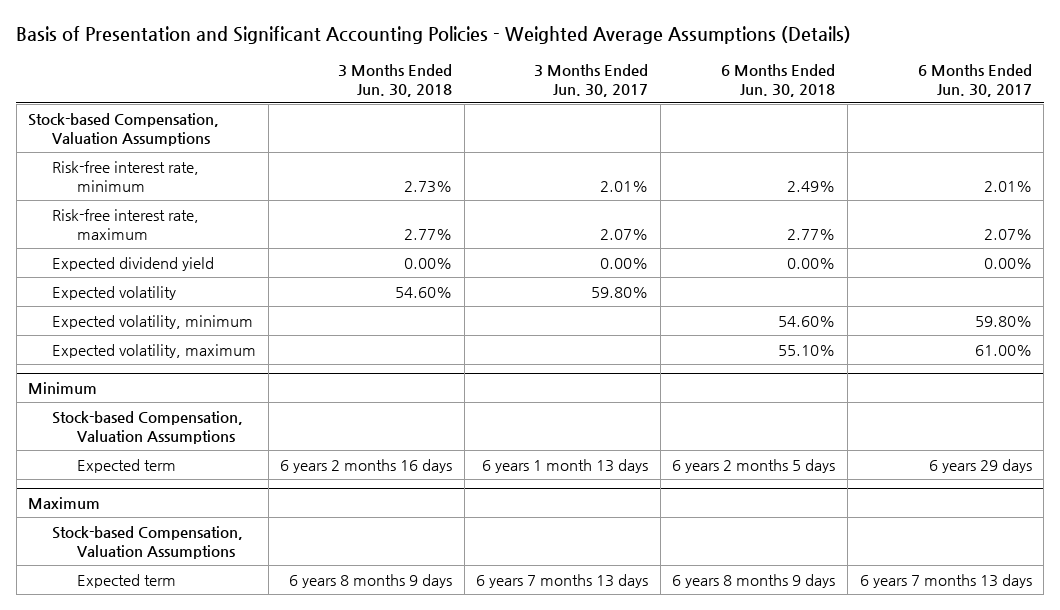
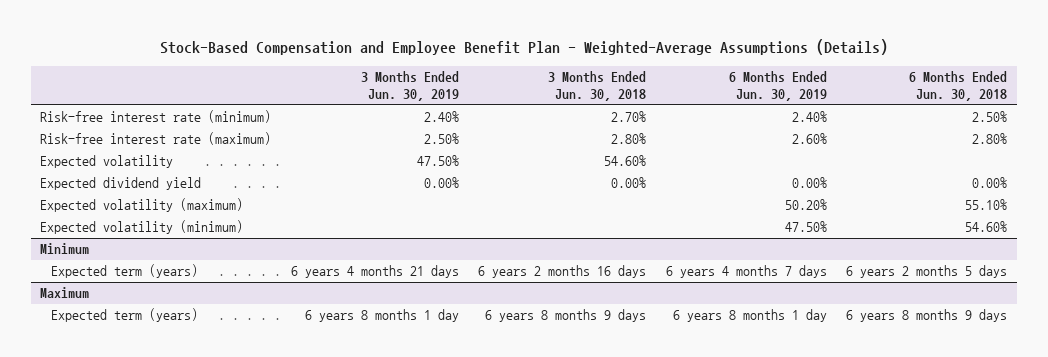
- Basis of Presentation and Significant Accounting Policies - Weighted Average Assumptions (Details)
+ Stock-Based Compensation and Employee Benefit Plan - Weighted-Average Assumptions (Details)
- | 3 Months Ended Jun. 30, 2018 | 3 Months Ended Jun. 30, 2017 | 6 Months Ended Jun. 30, 2018 | 6 Months Ended Jun. 30, 2017
+ | 3 Months Ended Jun. 30, 2019 | 3 Months Ended Jun. 30, 2018 | 6 Months Ended Jun. 30, 2019 | 6 Months Ended Jun. 30, 2018
- Stock-based Compensation, Valuation Assumptions
- Risk-free interest rate, minimum | 2.73% | 2.01% | 2.49% | 2.01%
- Risk-free interest rate, maximum | 2.77% | 2.07% | 2.77% | 2.07%
+ Risk-free interest rate (minimum) | 2.40% | 2.70% | 2.40% | 2.50%
+ Risk-free interest rate (maximum) | 2.50% | 2.80% | 2.60% | 2.80%
- Expected volatility, minimum | | | 54.60% | 59.80%
- Expected volatility, maximum | | | 55.10% | 61.00%
moved down: Expected dividend yield | 0.00% | 0.00% | 0.00% | 0.00%
+ Expected volatility (maximum) | | | 50.20% | 55.10%
+ Expected volatility (minimum) | | | 47.50% | 54.60%
@ Minimum
- Stock-based Compensation, Valuation Assumptions
- Expected term | 6 years 2 months 16 days | 6 years 1 month 13 days | 6 years 2 months 5 days | 6 years 29 days
+ Expected term (years) | 6 years 4 months 21 days | 6 years 2 months 16 days | 6 years 4 months 7 days | 6 years 2 months 5 days
@ Maximum
- Stock-based Compensation, Valuation Assumptions
- Expected term | 6 years 8 months 9 days | 6 years 7 months 13 days | 6 years 8 months 9 days | 6 years 7 months 13 days
+ Expected term (years) | 6 years 8 months 1 day | 6 years 8 months 9 days | 6 years 8 months 1 day | 6 years 8 months 9 days

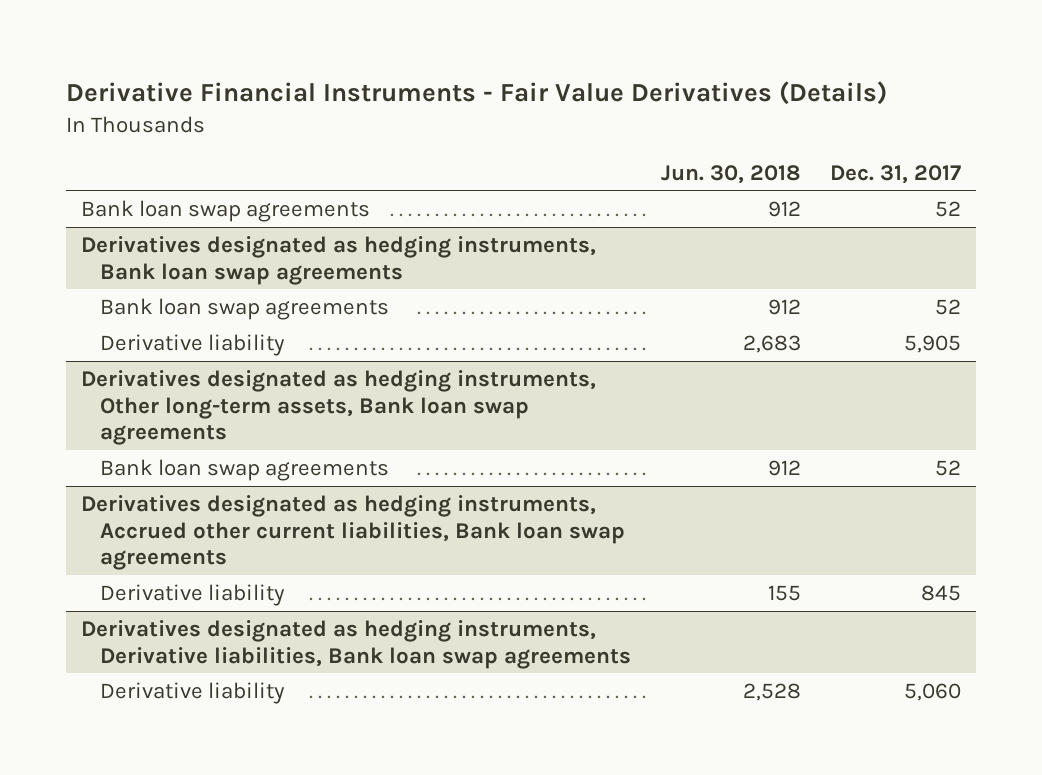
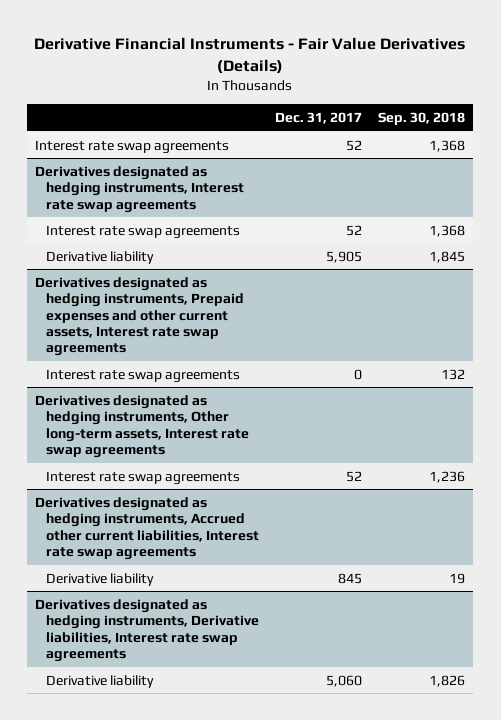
- | Jun. 30, 2018 | Dec. 31, 2017
+ | Dec. 31, 2017 | Sep. 30, 2018
- Bank loan swap agreements | 912 | 52
- Derivatives designated as hedging instruments, Bank loan swap agreements
- Bank loan swap agreements | 912 | 52
+ Interest rate swap agreements | 52 | 1,368
+ Derivatives designated as hedging instruments, Interest rate swap agreements
+ Interest rate swap agreements | 52 | 1,368
- Derivatives designated as hedging instruments, Other long-term assets, Bank loan swap agreements
- Bank loan swap agreements | 912 | 52
- Derivatives designated as hedging instruments, Accrued other current liabilities, Bank loan swap agreements
+ Derivatives designated as hedging instruments, Prepaid expenses and other current assets, Interest rate swap agreements
+ Interest rate swap agreements | 0 | 132
+ Derivatives designated as hedging instruments, Other long-term assets, Interest rate swap agreements
+ Interest rate swap agreements | 52 | 1,236
+ Derivatives designated as hedging instruments, Accrued other current liabilities, Interest rate swap agreements
- Derivatives designated as hedging instruments, Derivative liabilities, Bank loan swap agreements
+ Derivatives designated as hedging instruments, Derivative liabilities, Interest rate swap agreements

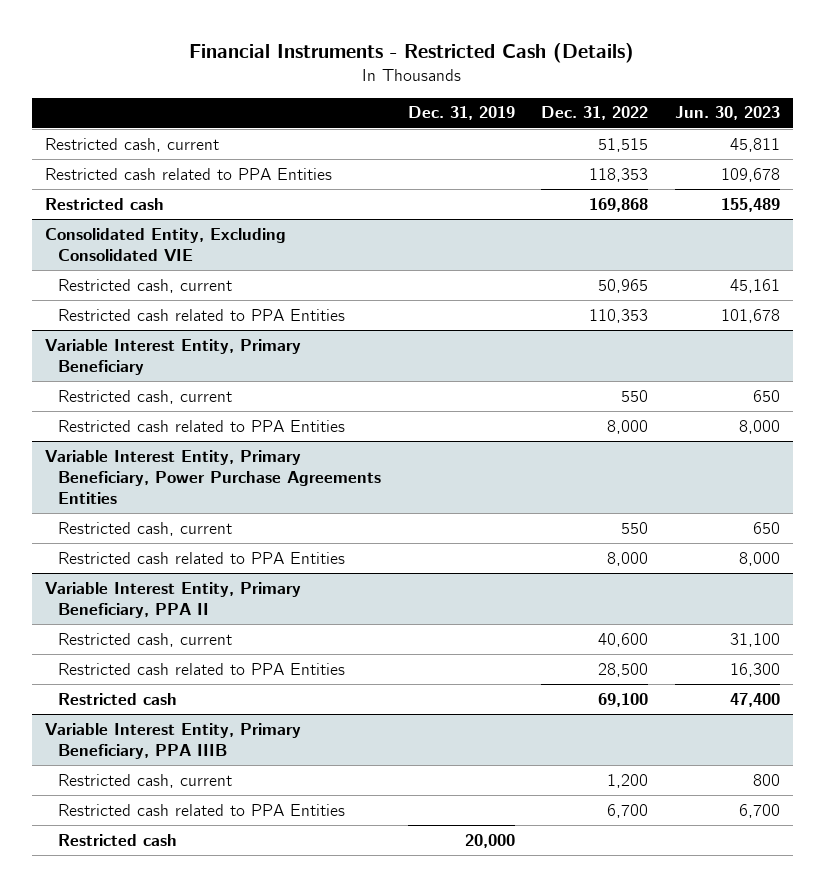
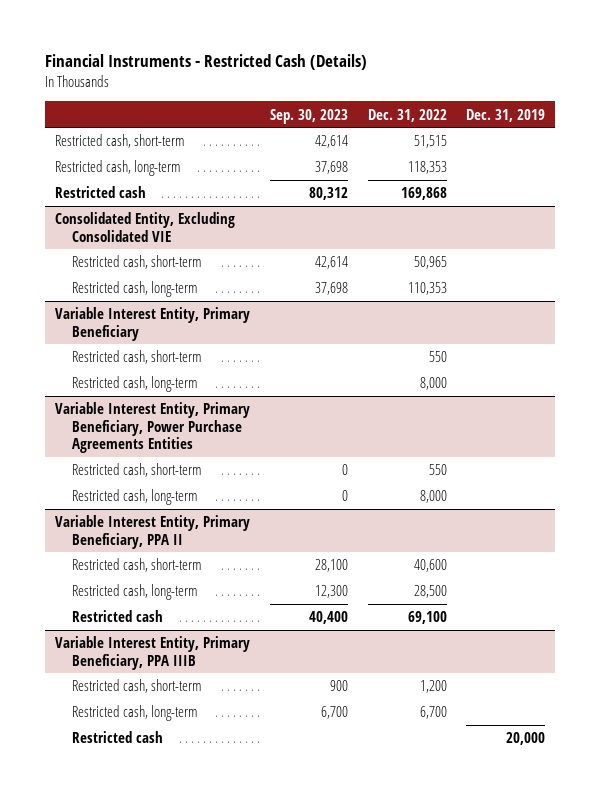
- | Dec. 31, 2019 | Dec. 31, 2022 | Jun. 30, 2023
+ | Sep. 30, 2023 | Dec. 31, 2022 | Dec. 31, 2019
- Restricted cash, current | | 51,515 | 45,811
- Restricted cash related to PPA Entities | | 118,353 | 109,678
+ Restricted cash, short-term | 42,614 | 51,515 |
+ Restricted cash, long-term | 37,698 | 118,353 |
@ Consolidated Entity, Excluding Consolidated VIE
- Restricted cash, current | | 50,965 | 45,161
- Restricted cash related to PPA Entities | | 110,353 | 101,678
+ Restricted cash, short-term | 42,614 | 50,965 |
+ Restricted cash, long-term | 37,698 | 110,353 |
@ Variable Interest Entity, Primary Beneficiary
- Restricted cash, current | | 550 | 650
- Restricted cash related to PPA Entities | | 8,000 | 8,000
+ Restricted cash, short-term | | 550 |
+ Restricted cash, long-term | | 8,000 |
@ Variable Interest Entity, Primary Beneficiary, Power Purchase Agreements Entities
- Restricted cash, current | | 550 | 650
- Restricted cash related to PPA Entities | | 8,000 | 8,000
+ Restricted cash, short-term | 0 | 550 |
+ Restricted cash, long-term | 0 | 8,000 |
@ Variable Interest Entity, Primary Beneficiary, PPA II
- Restricted cash, current | | 40,600 | 31,100
- Restricted cash related to PPA Entities | | 28,500 | 16,300
+ Restricted cash, short-term | 28,100 | 40,600 |
+ Restricted cash, long-term | 12,300 | 28,500 |
@ Variable Interest Entity, Primary Beneficiary, PPA IIIB
- Restricted cash, current | | 1,200 | 800
- Restricted cash related to PPA Entities | | 6,700 | 6,700
+ Restricted cash, short-term | 900 | 1,200 |
+ Restricted cash, long-term | 6,700 | 6,700 |

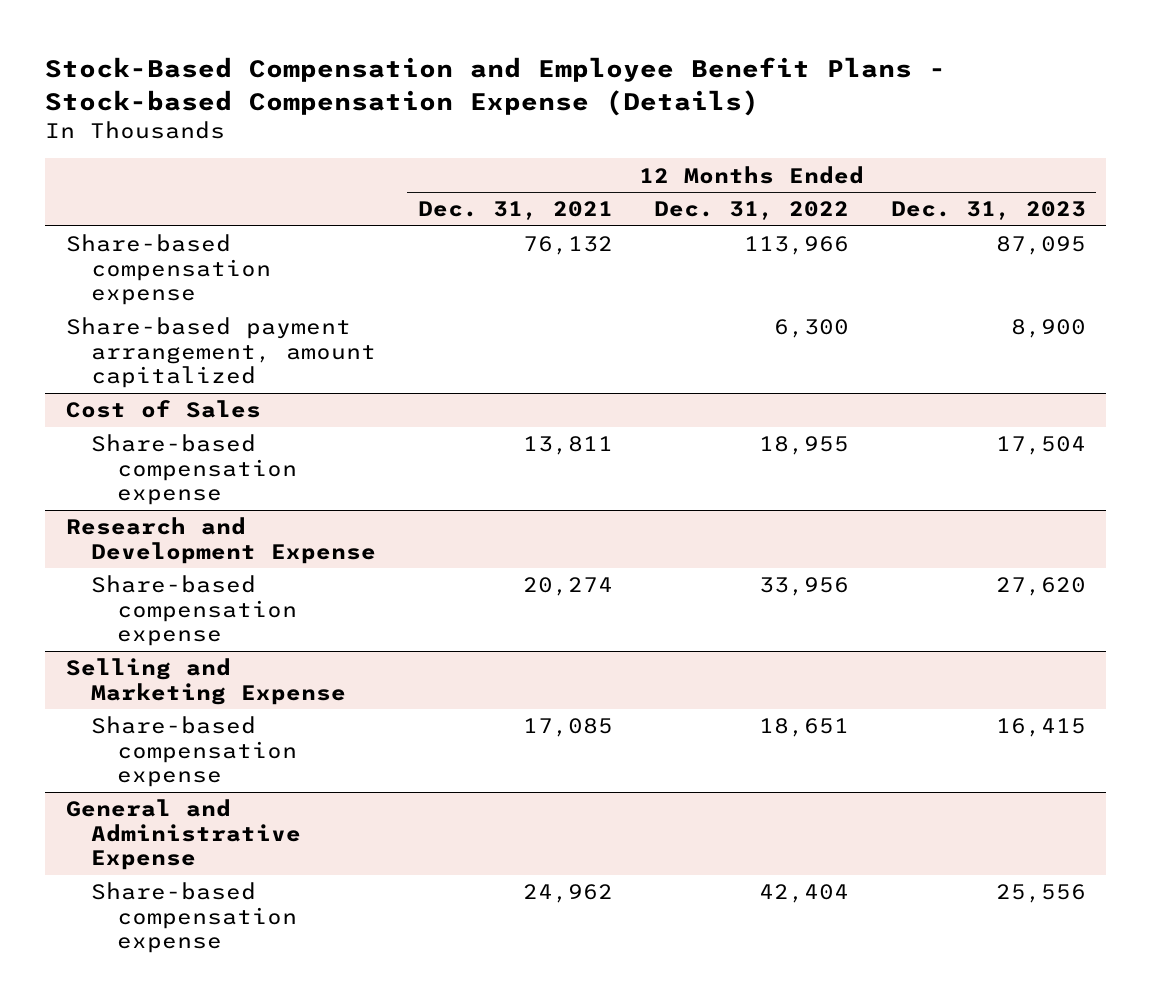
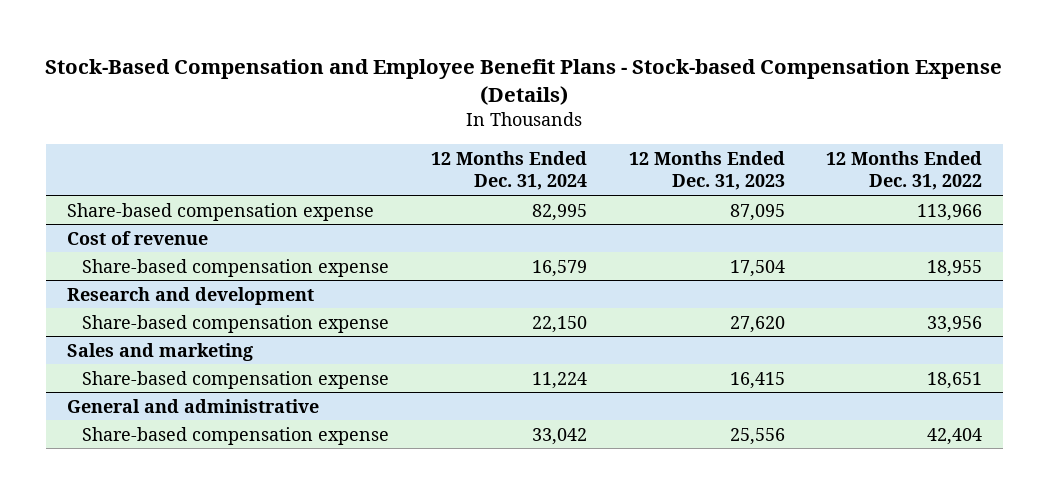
- | 12 Months Ended Dec. 31, 2021 | 12 Months Ended Dec. 31, 2022 | 12 Months Ended Dec. 31, 2023
+ | 12 Months Ended Dec. 31, 2024 | 12 Months Ended Dec. 31, 2023 | 12 Months Ended Dec. 31, 2022
- Share-based payment arrangement, amount capitalized | | 6,300 | 8,900
- Cost of Sales
+ Cost of revenue
- Research and Development Expense
+ Research and development
- Selling and Marketing Expense
+ Sales and marketing
- General and Administrative Expense
+ General and administrative

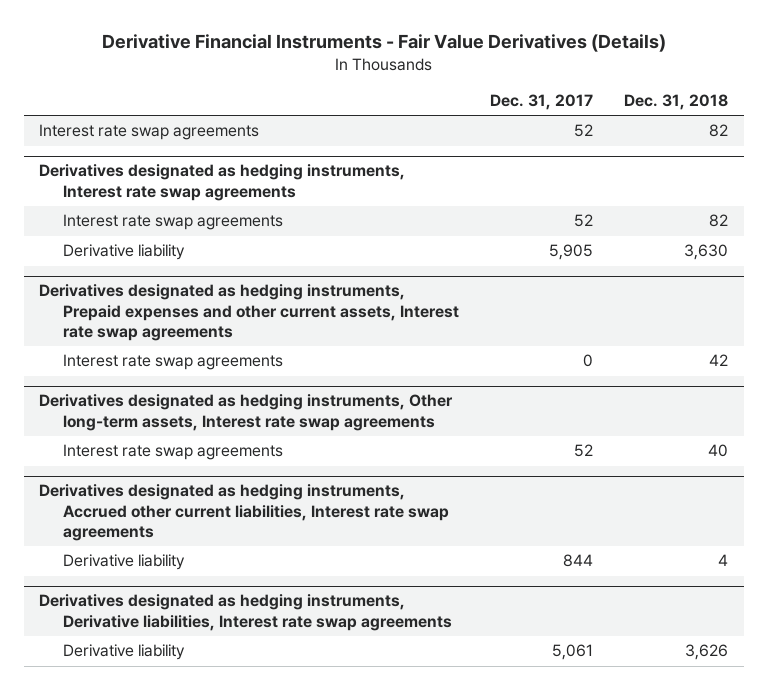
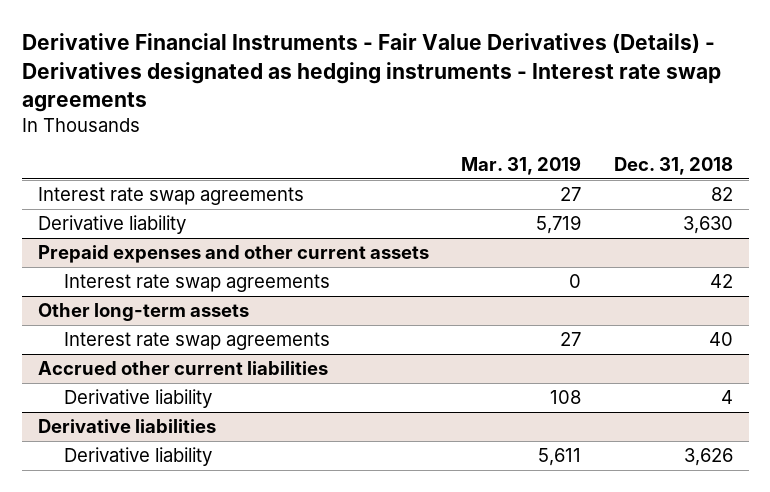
- Derivative Financial Instruments - Fair Value Derivatives (Details)
+ Derivative Financial Instruments - Fair Value Derivatives (Details) - Derivatives designated as hedging instruments - Interest rate swap agreements
- | Dec. 31, 2017 | Dec. 31, 2018
+ | Mar. 31, 2019 | Dec. 31, 2018
- Derivatives designated as hedging instruments, Interest rate swap agreements
- Interest rate swap agreements | 52 | 82
- Derivatives designated as hedging instruments, Prepaid expenses and other current assets, Interest rate swap agreements
+ Prepaid expenses and other current assets
- Derivatives designated as hedging instruments, Other long-term assets, Interest rate swap agreements
+ Other long-term assets
- Derivatives designated as hedging instruments, Accrued other current liabilities, Interest rate swap agreements
+ Accrued other current liabilities
- Derivatives designated as hedging instruments, Derivative liabilities, Interest rate swap agreements
+ Derivative liabilities

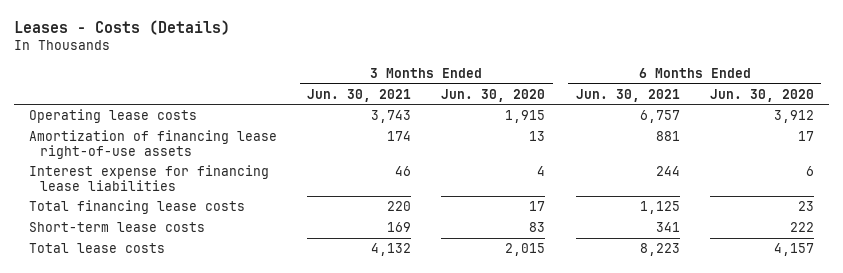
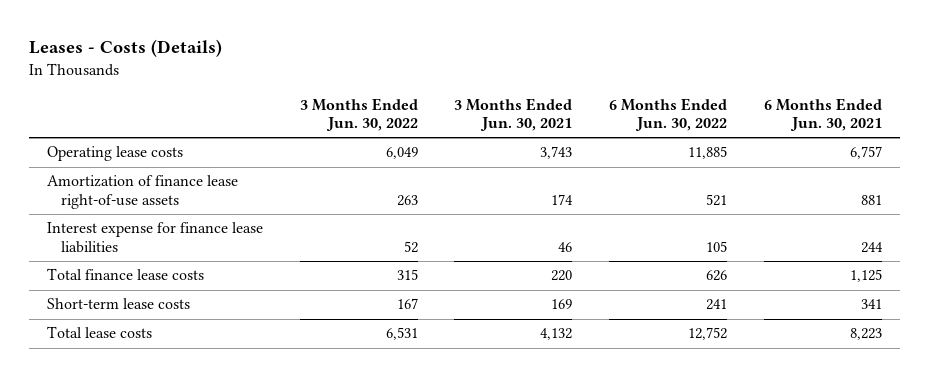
- | 3 Months Ended Jun. 30, 2021 | 3 Months Ended Jun. 30, 2020 | 6 Months Ended Jun. 30, 2021 | 6 Months Ended Jun. 30, 2020
+ | 3 Months Ended Jun. 30, 2022 | 3 Months Ended Jun. 30, 2021 | 6 Months Ended Jun. 30, 2022 | 6 Months Ended Jun. 30, 2021
- Amortization of financing lease right-of-use assets | 174 | 13 | 881 | 17
- Interest expense for financing lease liabilities | 46 | 4 | 244 | 6
- Total financing lease costs | 220 | 17 | 1,125 | 23
+ Amortization of finance lease right-of-use assets | 263 | 174 | 521 | 881
+ Interest expense for finance lease liabilities | 52 | 46 | 105 | 244
+ Total finance lease costs | 315 | 220 | 626 | 1,125

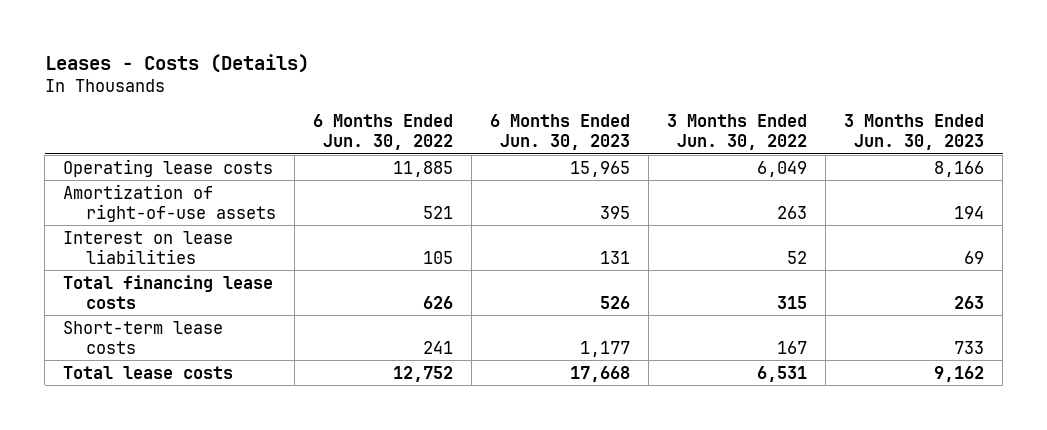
- | 3 Months Ended Jun. 30, 2022 | 3 Months Ended Jun. 30, 2021 | 6 Months Ended Jun. 30, 2022 | 6 Months Ended Jun. 30, 2021
+ | 6 Months Ended Jun. 30, 2022 | 6 Months Ended Jun. 30, 2023 | 3 Months Ended Jun. 30, 2022 | 3 Months Ended Jun. 30, 2023
- Amortization of finance lease right-of-use assets | 263 | 174 | 521 | 881
- Interest expense for finance lease liabilities | 52 | 46 | 105 | 244
- Total finance lease costs | 315 | 220 | 626 | 1,125
+ Amortization of right-of-use assets | 521 | 395 | 263 | 194
+ Interest on lease liabilities | 105 | 131 | 52 | 69
+ Total financing lease costs | 626 | 526 | 315 | 263

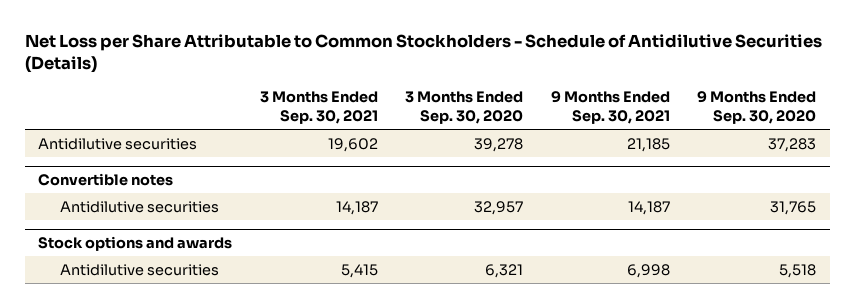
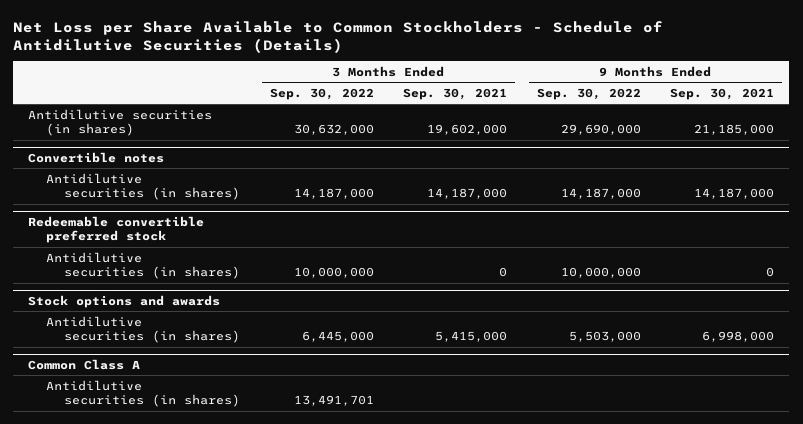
- Net Loss per Share Attributable to Common Stockholders - Schedule of Antidilutive Securities (Details)
+ Net Loss per Share Available to Common Stockholders - Schedule of Antidilutive Securities (Details)
- | 3 Months Ended Sep. 30, 2021 | 3 Months Ended Sep. 30, 2020 | 9 Months Ended Sep. 30, 2021 | 9 Months Ended Sep. 30, 2020
+ | 3 Months Ended Sep. 30, 2022 | 3 Months Ended Sep. 30, 2021 | 9 Months Ended Sep. 30, 2022 | 9 Months Ended Sep. 30, 2021
- Antidilutive securities | 19,602 | 39,278 | 21,185 | 37,283
+ Antidilutive securities (in shares) | 30,632,000 | 19,602,000 | 29,690,000 | 21,185,000
@ Convertible notes
- Antidilutive securities | 14,187 | 32,957 | 14,187 | 31,765
+ Antidilutive securities (in shares) | 14,187,000 | 14,187,000 | 14,187,000 | 14,187,000
+ Redeemable convertible preferred stock
+ Antidilutive securities (in shares) | 10,000,000 | 0 | 10,000,000 | 0
@ Stock options and awards
- Antidilutive securities | 5,415 | 6,321 | 6,998 | 5,518
+ Antidilutive securities (in shares) | 6,445,000 | 5,415,000 | 5,503,000 | 6,998,000
+ Common Class A
+ Antidilutive securities (in shares) | 13,491,701 | | |

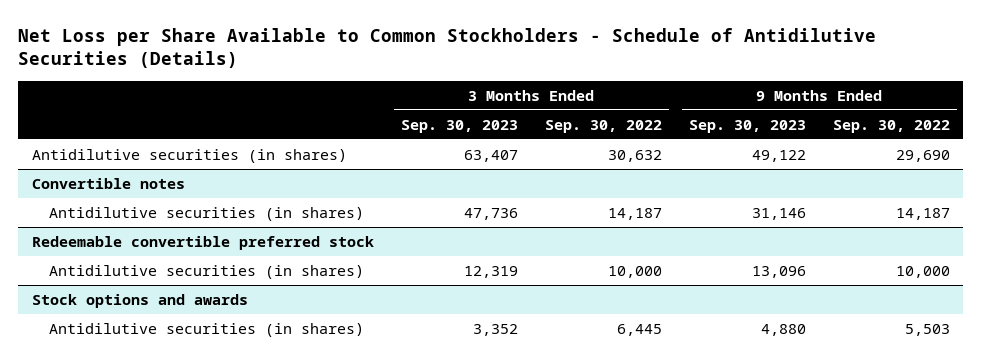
- | 3 Months Ended Sep. 30, 2022 | 3 Months Ended Sep. 30, 2021 | 9 Months Ended Sep. 30, 2022 | 9 Months Ended Sep. 30, 2021
+ | 3 Months Ended Sep. 30, 2023 | 3 Months Ended Sep. 30, 2022 | 9 Months Ended Sep. 30, 2023 | 9 Months Ended Sep. 30, 2022
- Antidilutive securities (in shares) | 30,632,000 | 19,602,000 | 29,690,000 | 21,185,000
+ Antidilutive securities (in shares) | 63,407 | 30,632 | 49,122 | 29,690
@ Convertible notes
- Antidilutive securities (in shares) | 14,187,000 | 14,187,000 | 14,187,000 | 14,187,000
+ Antidilutive securities (in shares) | 47,736 | 14,187 | 31,146 | 14,187
@ Redeemable convertible preferred stock
- Antidilutive securities (in shares) | 10,000,000 | 0 | 10,000,000 | 0
+ Antidilutive securities (in shares) | 12,319 | 10,000 | 13,096 | 10,000
@ Stock options and awards
- Antidilutive securities (in shares) | 6,445,000 | 5,415,000 | 5,503,000 | 6,998,000
- Common Class A
- Antidilutive securities (in shares) | 13,491,701 | | |
@ Stock options and awards
+ Antidilutive securities (in shares) | 3,352 | 6,445 | 4,880 | 5,503

